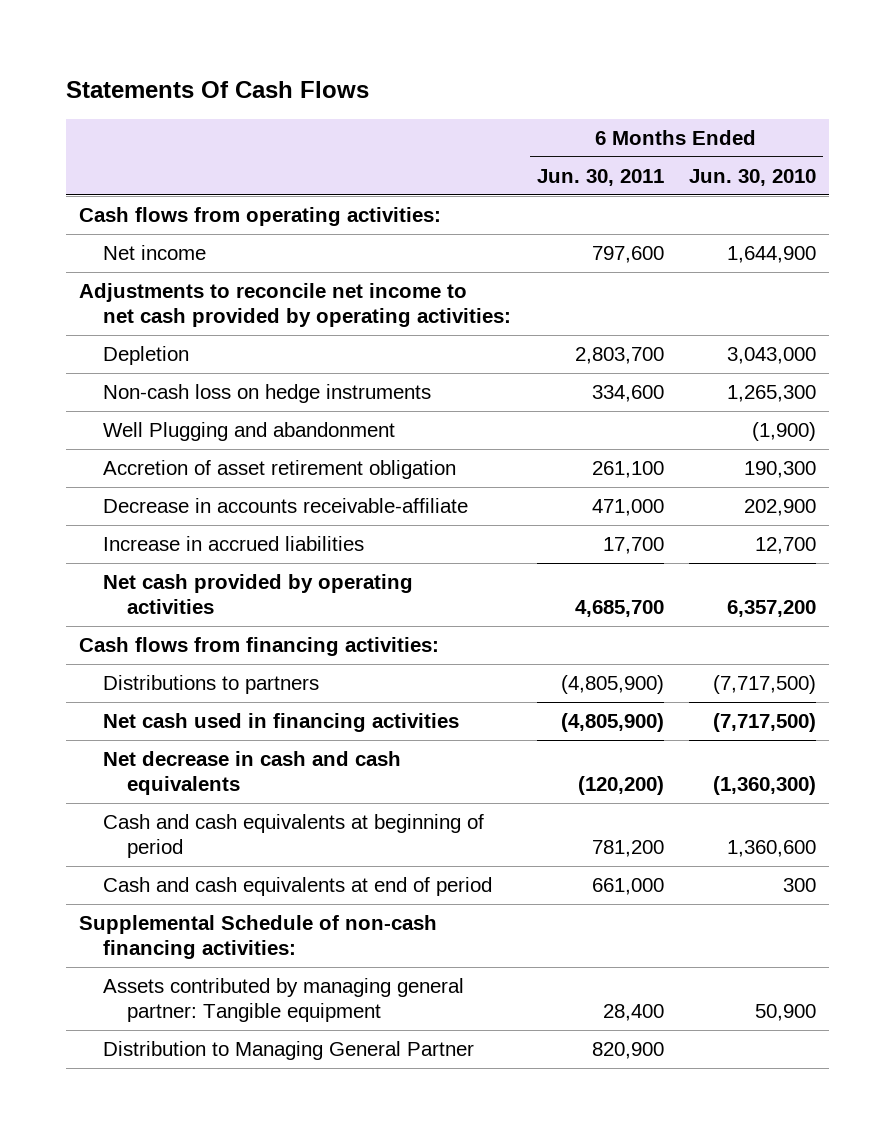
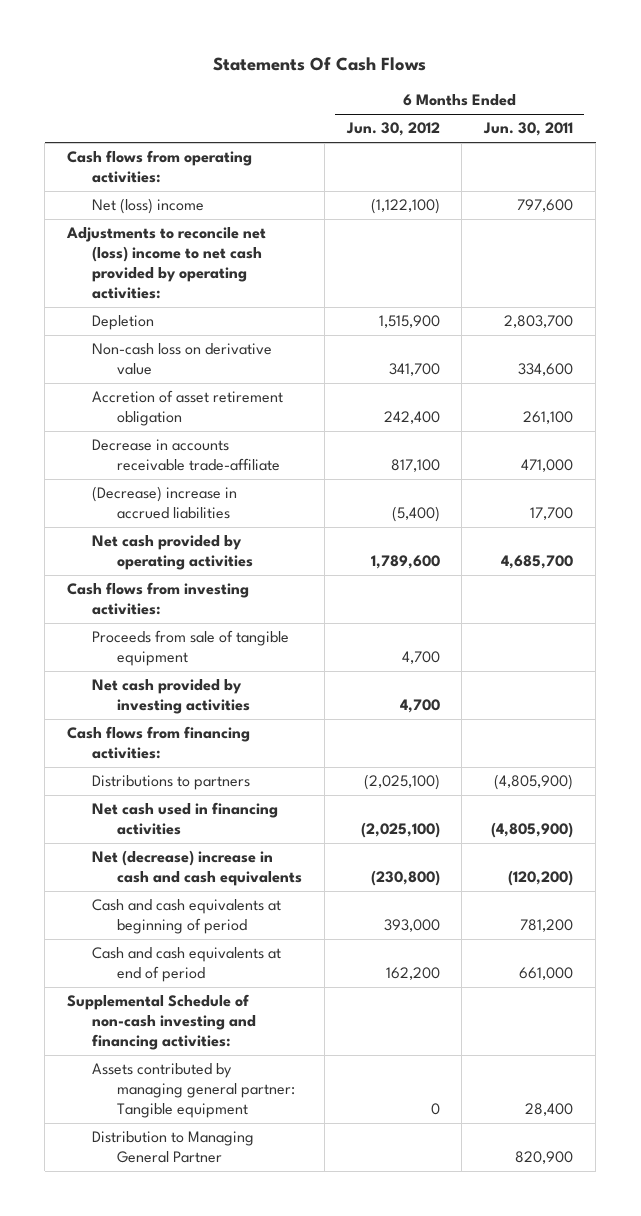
- | 6 Months Ended Jun. 30, 2011 | 6 Months Ended Jun. 30, 2010
+ | 6 Months Ended Jun. 30, 2012 | 6 Months Ended Jun. 30, 2011
- Net income | 797,600 | 1,644,900
- Adjustments to reconcile net income to net cash provided by operating activities:
+ Net (loss) income | (1,122,100) | 797,600
+ Adjustments to reconcile net (loss) income to net cash provided by operating activities:
- Non-cash loss on hedge instruments | 334,600 | 1,265,300
- Well Plugging and abandonment | | (1,900)
+ Non-cash loss on derivative value | 341,700 | 334,600
- Decrease in accounts receivable-affiliate | 471,000 | 202,900
- Increase in accrued liabilities | 17,700 | 12,700
+ Decrease in accounts receivable trade-affiliate | 817,100 | 471,000
+ (Decrease) increase in accrued liabilities | (5,400) | 17,700
+ Cash flows from investing activities:
+ Proceeds from sale of tangible equipment | 4,700 |
+ Net cash provided by investing activities | 4,700 |
- Net decrease in cash and cash equivalents | (120,200) | (1,360,300)
+ Net (decrease) increase in cash and cash equivalents | (230,800) | (120,200)
- Supplemental Schedule of non-cash financing activities:
+ Supplemental Schedule of non-cash investing and financing activities:

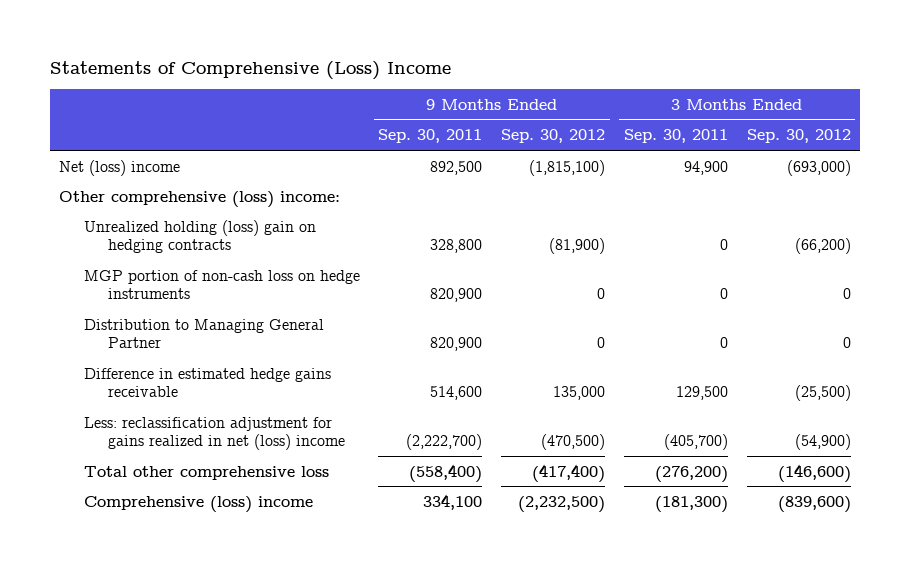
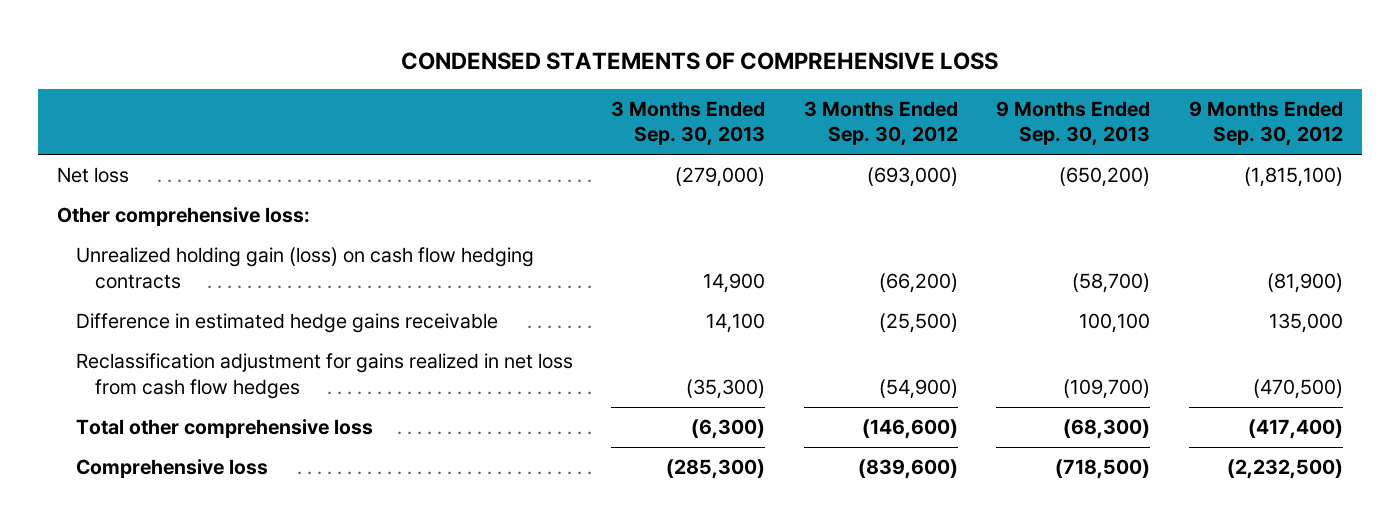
- Statements of Comprehensive (Loss) Income
+ CONDENSED STATEMENTS OF COMPREHENSIVE LOSS
- | 9 Months Ended Sep. 30, 2011 | 9 Months Ended Sep. 30, 2012 | 3 Months Ended Sep. 30, 2011 | 3 Months Ended Sep. 30, 2012
+ | 3 Months Ended Sep. 30, 2013 | 3 Months Ended Sep. 30, 2012 | 9 Months Ended Sep. 30, 2013 | 9 Months Ended Sep. 30, 2012
- Net (loss) income | 892,500 | (1,815,100) | 94,900 | (693,000)
- Other comprehensive (loss) income:
- Unrealized holding (loss) gain on hedging contracts | 328,800 | (81,900) | 0 | (66,200)
- MGP portion of non-cash loss on hedge instruments | 820,900 | 0 | 0 | 0
- Distribution to Managing General Partner | 820,900 | 0 | 0 | 0
+ Net loss | (279,000) | (693,000) | (650,200) | (1,815,100)
+ Other comprehensive loss:
+ Unrealized holding gain (loss) on cash flow hedging contracts | 14,900 | (66,200) | (58,700) | (81,900)
- Less: reclassification adjustment for gains realized in net (loss) income | (2,222,700) | (470,500) | (405,700) | (54,900)
+ Reclassification adjustment for gains realized in net loss from cash flow hedges | (35,300) | (54,900) | (109,700) | (470,500)
- Comprehensive (loss) income | 334,100 | (2,232,500) | (181,300) | (839,600)
+ Comprehensive loss | (285,300) | (839,600) | (718,500) | (2,232,500)

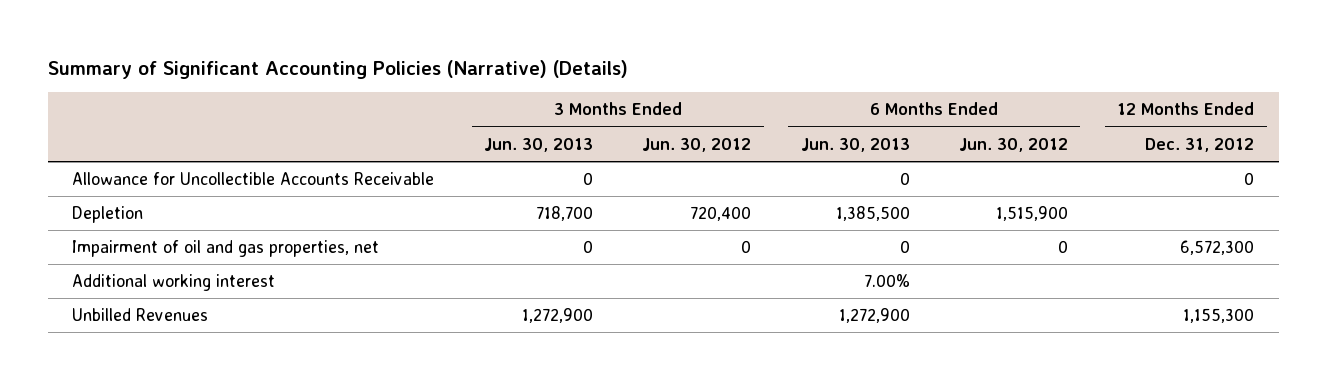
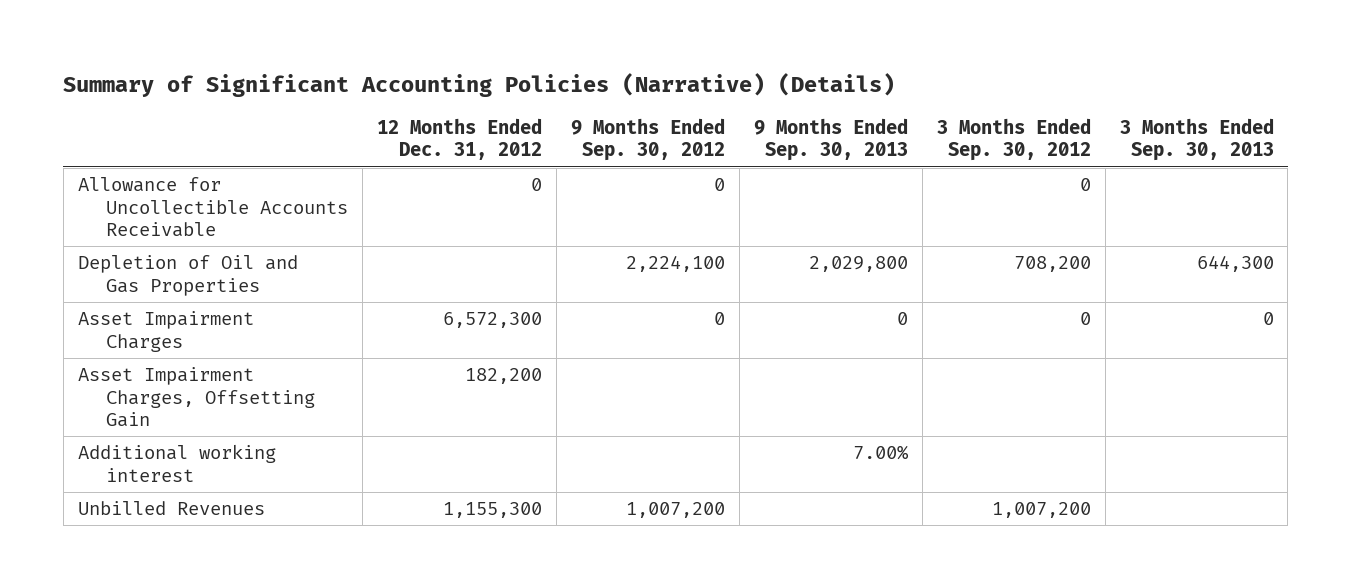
- | 3 Months Ended Jun. 30, 2013 | 3 Months Ended Jun. 30, 2012 | 6 Months Ended Jun. 30, 2013 | 6 Months Ended Jun. 30, 2012 | 12 Months Ended Dec. 31, 2012
+ | 12 Months Ended Dec. 31, 2012 | 9 Months Ended Sep. 30, 2012 | 9 Months Ended Sep. 30, 2013 | 3 Months Ended Sep. 30, 2012 | 3 Months Ended Sep. 30, 2013
- Depletion | 718,700 | 720,400 | 1,385,500 | 1,515,900 |
- Impairment of oil and gas properties, net | 0 | 0 | 0 | 0 | 6,572,300
+ Depletion of Oil and Gas Properties | | 2,224,100 | 2,029,800 | 708,200 | 644,300
+ Asset Impairment Charges | 6,572,300 | 0 | 0 | 0 | 0
+ Asset Impairment Charges, Offsetting Gain | 182,200 | | | |

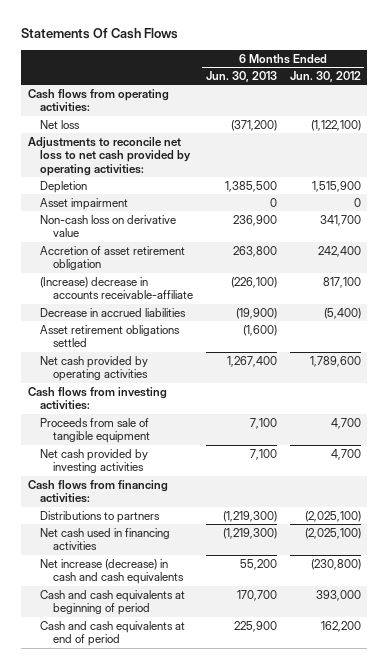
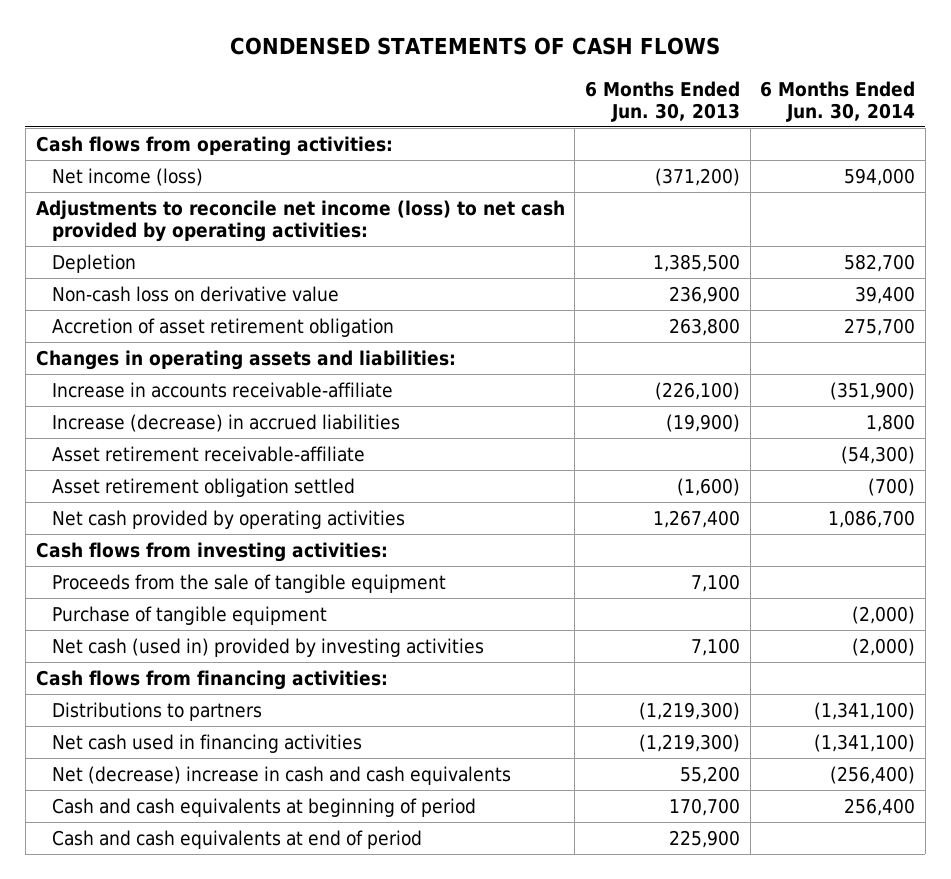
- Statements Of Cash Flows
+ CONDENSED STATEMENTS OF CASH FLOWS
- | 6 Months Ended Jun. 30, 2013 | 6 Months Ended Jun. 30, 2012
+ | 6 Months Ended Jun. 30, 2013 | 6 Months Ended Jun. 30, 2014
- Net loss | (371,200) | (1,122,100)
- Adjustments to reconcile net loss to net cash provided by operating activities:
+ Net income (loss) | (371,200) | 594,000
+ Adjustments to reconcile net income (loss) to net cash provided by operating activities:
- Asset impairment | 0 | 0
- (Increase) decrease in accounts receivable-affiliate | (226,100) | 817,100
- Decrease in accrued liabilities | (19,900) | (5,400)
- Asset retirement obligations settled | (1,600) |
+ Changes in operating assets and liabilities:
+ Increase in accounts receivable-affiliate | (226,100) | (351,900)
+ Increase (decrease) in accrued liabilities | (19,900) | 1,800
+ Asset retirement receivable-affiliate | | (54,300)
+ Asset retirement obligation settled | (1,600) | (700)
- Proceeds from sale of tangible equipment | 7,100 | 4,700
- Net cash provided by investing activities | 7,100 | 4,700
+ Proceeds from the sale of tangible equipment | 7,100 |
+ Purchase of tangible equipment | | (2,000)
+ Net cash (used in) provided by investing activities | 7,100 | (2,000)
- Net increase (decrease) in cash and cash equivalents | 55,200 | (230,800)
+ Net (decrease) increase in cash and cash equivalents | 55,200 | (256,400)

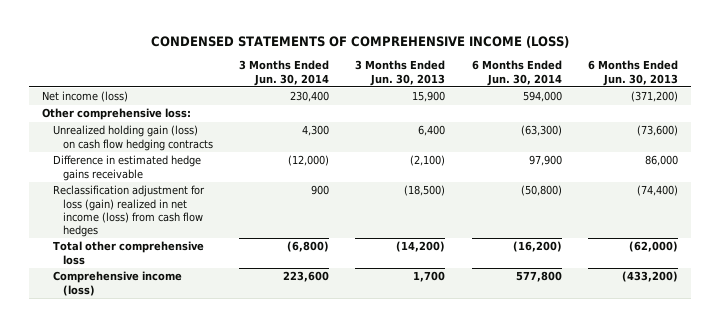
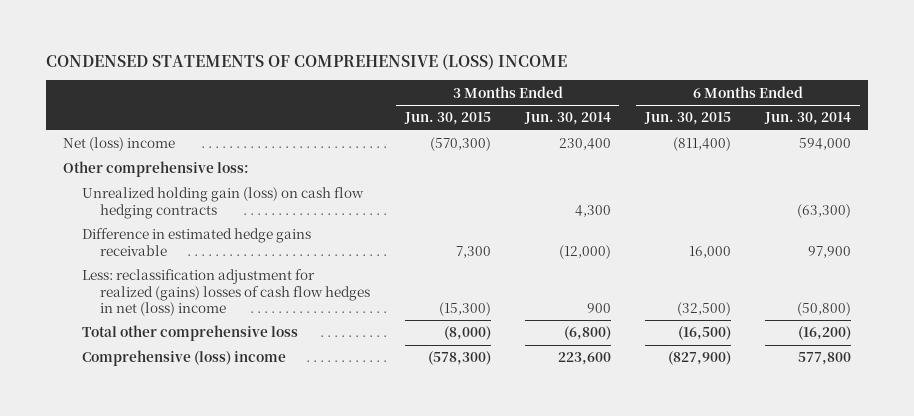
- CONDENSED STATEMENTS OF COMPREHENSIVE INCOME (LOSS)
+ CONDENSED STATEMENTS OF COMPREHENSIVE (LOSS) INCOME
- | 3 Months Ended Jun. 30, 2014 | 3 Months Ended Jun. 30, 2013 | 6 Months Ended Jun. 30, 2014 | 6 Months Ended Jun. 30, 2013
+ | 3 Months Ended Jun. 30, 2015 | 3 Months Ended Jun. 30, 2014 | 6 Months Ended Jun. 30, 2015 | 6 Months Ended Jun. 30, 2014
- Net income (loss) | 230,400 | 15,900 | 594,000 | (371,200)
+ Net (loss) income | (570,300) | 230,400 | (811,400) | 594,000
- Reclassification adjustment for loss (gain) realized in net income (loss) from cash flow hedges | 900 | (18,500) | (50,800) | (74,400)
+ Less: reclassification adjustment for realized (gains) losses of cash flow hedges in net (loss) income | (15,300) | 900 | (32,500) | (50,800)
- Comprehensive income (loss) | 223,600 | 1,700 | 577,800 | (433,200)
+ Comprehensive (loss) income | (578,300) | 223,600 | (827,900) | 577,800

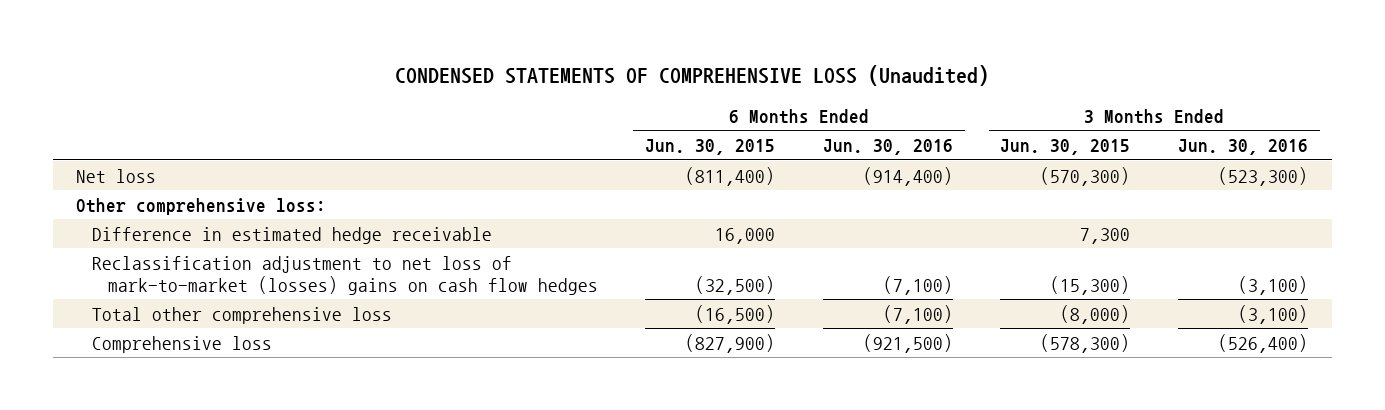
- CONDENSED STATEMENTS OF COMPREHENSIVE (LOSS) INCOME
+ CONDENSED STATEMENTS OF COMPREHENSIVE LOSS (Unaudited)
- | 3 Months Ended Jun. 30, 2015 | 3 Months Ended Jun. 30, 2014 | 6 Months Ended Jun. 30, 2015 | 6 Months Ended Jun. 30, 2014
+ | 6 Months Ended Jun. 30, 2015 | 6 Months Ended Jun. 30, 2016 | 3 Months Ended Jun. 30, 2015 | 3 Months Ended Jun. 30, 2016
- Net (loss) income | (570,300) | 230,400 | (811,400) | 594,000
+ Net loss | (811,400) | (914,400) | (570,300) | (523,300)
- Unrealized holding gain (loss) on cash flow hedging contracts | | 4,300 | | (63,300)
- Difference in estimated hedge gains receivable | 7,300 | (12,000) | 16,000 | 97,900
- Less: reclassification adjustment for realized (gains) losses of cash flow hedges in net (loss) income | (15,300) | 900 | (32,500) | (50,800)
+ Difference in estimated hedge receivable | 16,000 | | 7,300 |
+ Reclassification adjustment to net loss of mark-to-market (losses) gains on cash flow hedges | (32,500) | (7,100) | (15,300) | (3,100)
- Comprehensive (loss) income | (578,300) | 223,600 | (827,900) | 577,800
+ Comprehensive loss | (827,900) | (921,500) | (578,300) | (526,400)

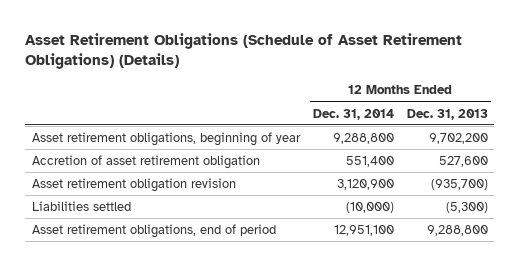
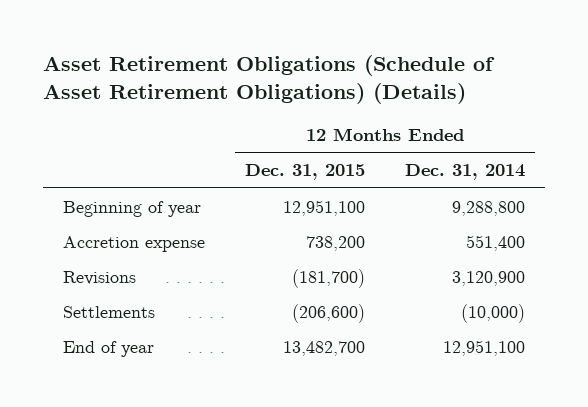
- | 12 Months Ended Dec. 31, 2014 | 12 Months Ended Dec. 31, 2013
+ | 12 Months Ended Dec. 31, 2015 | 12 Months Ended Dec. 31, 2014
- Asset retirement obligations, beginning of year | 9,288,800 | 9,702,200
- Accretion of asset retirement obligation | 551,400 | 527,600
- Asset retirement obligation revision | 3,120,900 | (935,700)
- Liabilities settled | (10,000) | (5,300)
- Asset retirement obligations, end of period | 12,951,100 | 9,288,800
+ Beginning of year | 12,951,100 | 9,288,800
+ Accretion expense | 738,200 | 551,400
+ Revisions | (181,700) | 3,120,900
+ Settlements | (206,600) | (10,000)
+ End of year | 13,482,700 | 12,951,100

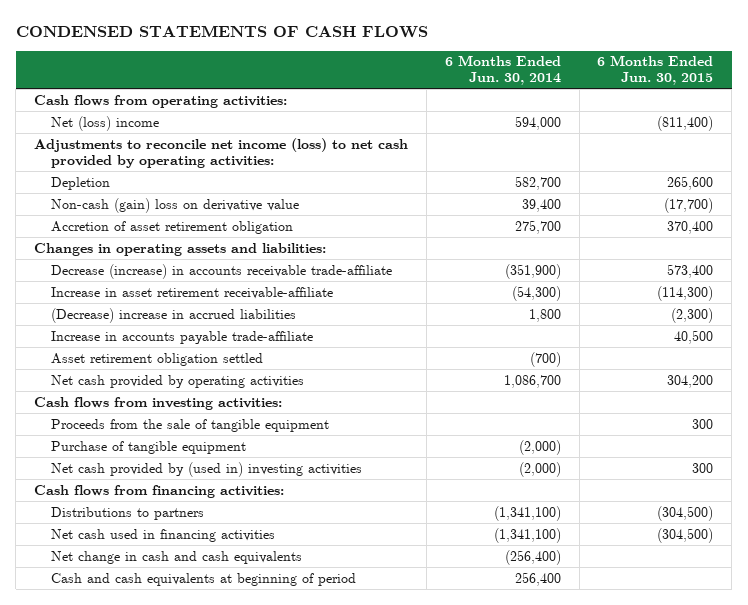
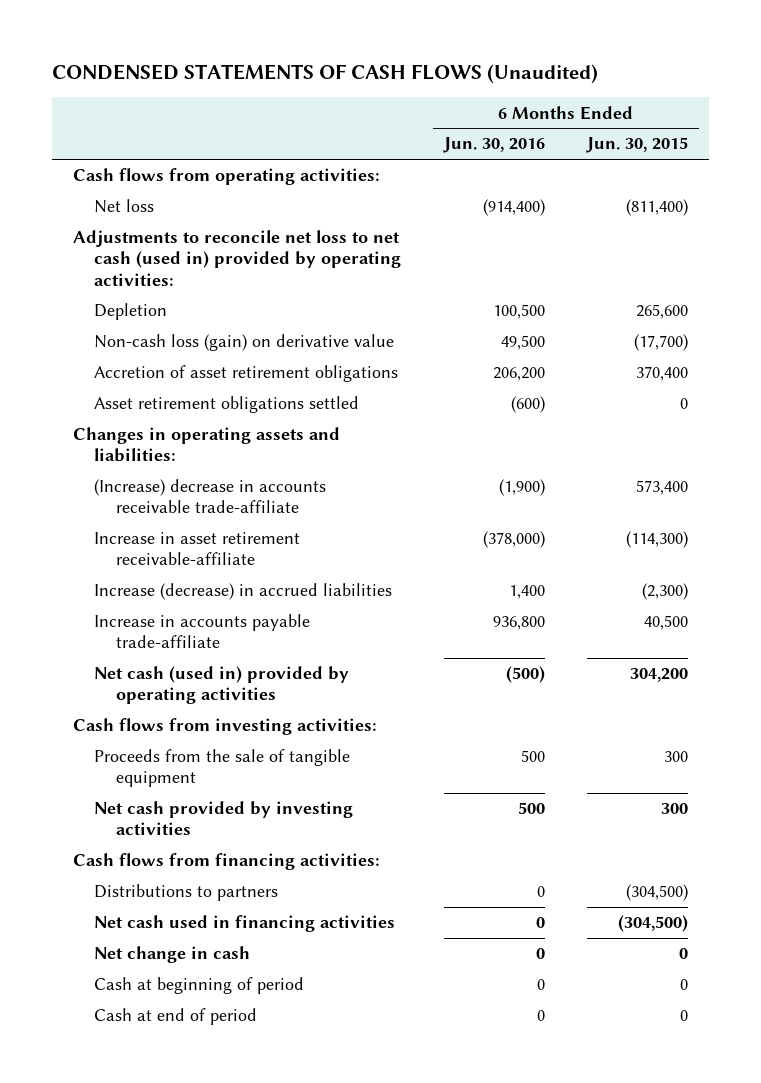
- CONDENSED STATEMENTS OF CASH FLOWS
+ CONDENSED STATEMENTS OF CASH FLOWS (Unaudited)
- | 6 Months Ended Jun. 30, 2014 | 6 Months Ended Jun. 30, 2015
+ | 6 Months Ended Jun. 30, 2016 | 6 Months Ended Jun. 30, 2015
- Net (loss) income | 594,000 | (811,400)
- Adjustments to reconcile net income (loss) to net cash provided by operating activities:
+ Net loss | (914,400) | (811,400)
+ Adjustments to reconcile net loss to net cash (used in) provided by operating activities:
- Non-cash (gain) loss on derivative value | 39,400 | (17,700)
- Accretion of asset retirement obligation | 275,700 | 370,400
+ Non-cash loss (gain) on derivative value | 49,500 | (17,700)
+ Accretion of asset retirement obligations | 206,200 | 370,400
+ Asset retirement obligations settled | (600) | 0
- Decrease (increase) in accounts receivable trade-affiliate | (351,900) | 573,400
+ (Increase) decrease in accounts receivable trade-affiliate | (1,900) | 573,400
- (Decrease) increase in accrued liabilities | 1,800 | (2,300)
+ Increase (decrease) in accrued liabilities | 1,400 | (2,300)
- Asset retirement obligation settled | (700) |
- Net cash provided by operating activities | 1,086,700 | 304,200
+ Net cash (used in) provided by operating activities | (500) | 304,200
- Purchase of tangible equipment | (2,000) |
- Net cash provided by (used in) investing activities | (2,000) | 300
+ Net cash provided by investing activities | 500 | 300
- Net change in cash and cash equivalents | (256,400) |
- Cash and cash equivalents at beginning of period | 256,400 |
+ Net change in cash | 0 | 0
+ Cash at beginning of period | 0 | 0
+ Cash at end of period | 0 | 0

